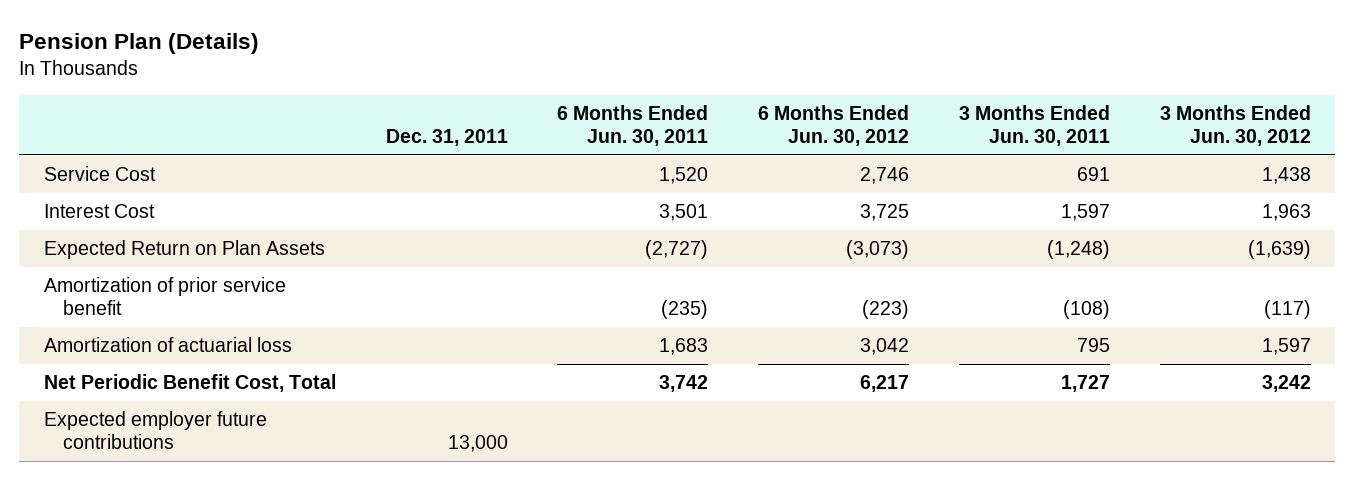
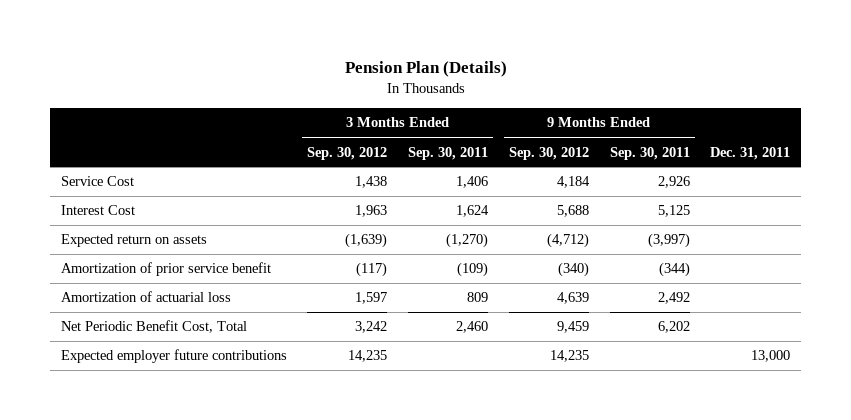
- | Dec. 31, 2011 | 6 Months Ended Jun. 30, 2011 | 6 Months Ended Jun. 30, 2012 | 3 Months Ended Jun. 30, 2011 | 3 Months Ended Jun. 30, 2012
+ | 3 Months Ended Sep. 30, 2012 | 3 Months Ended Sep. 30, 2011 | 9 Months Ended Sep. 30, 2012 | 9 Months Ended Sep. 30, 2011 | Dec. 31, 2011
- Expected Return on Plan Assets | | (2,727) | (3,073) | (1,248) | (1,639)
+ Expected return on assets | (1,639) | (1,270) | (4,712) | (3,997) |

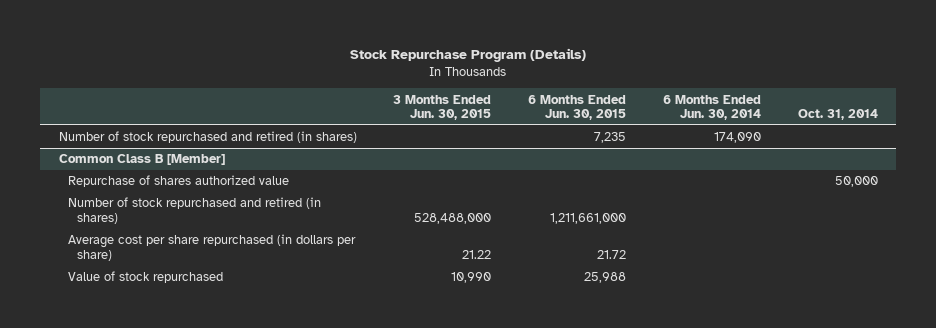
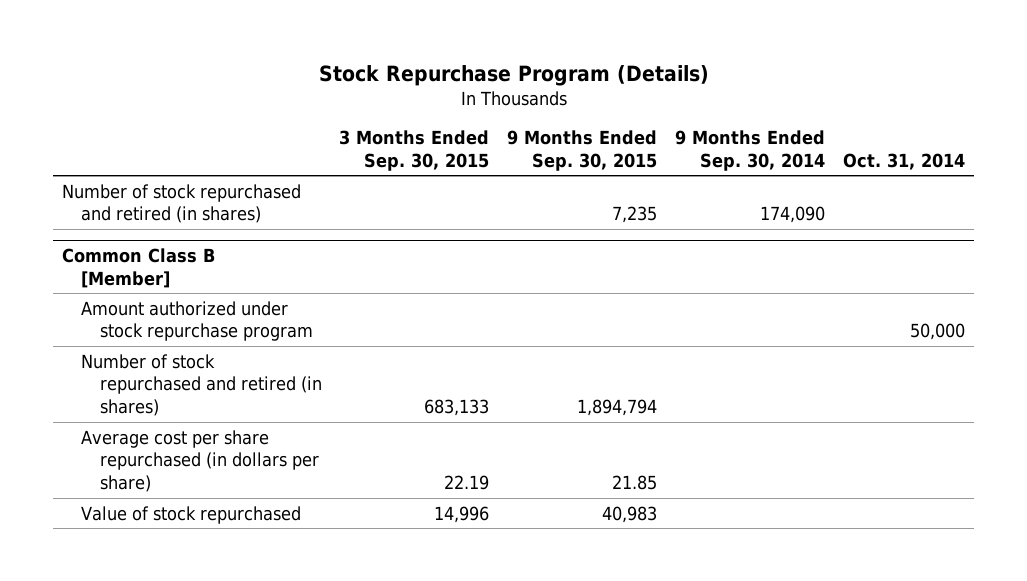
- | 3 Months Ended Jun. 30, 2015 | 6 Months Ended Jun. 30, 2015 | 6 Months Ended Jun. 30, 2014 | Oct. 31, 2014
+ | 3 Months Ended Sep. 30, 2015 | 9 Months Ended Sep. 30, 2015 | 9 Months Ended Sep. 30, 2014 | Oct. 31, 2014
@ Common Class B [Member]
- Repurchase of shares authorized value | | | | 50,000
+ Amount authorized under stock repurchase program | | | | 50,000

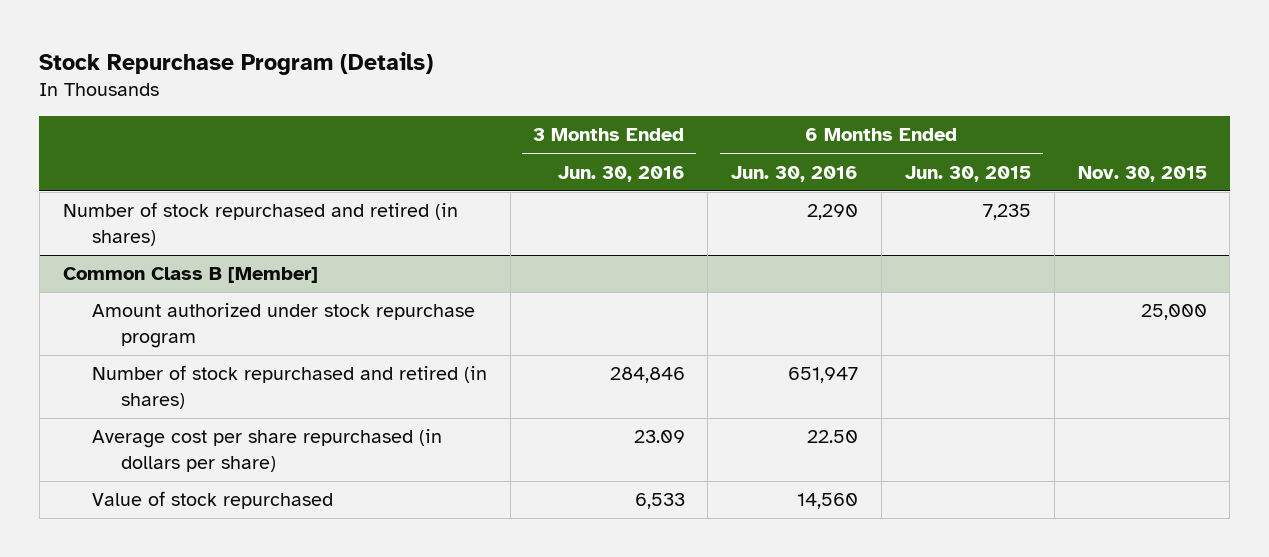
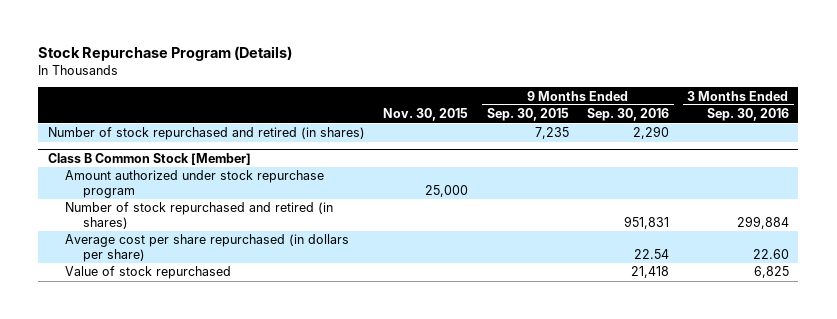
- | 3 Months Ended Jun. 30, 2016 | 6 Months Ended Jun. 30, 2016 | 6 Months Ended Jun. 30, 2015 | Nov. 30, 2015
+ | Nov. 30, 2015 | 9 Months Ended Sep. 30, 2015 | 9 Months Ended Sep. 30, 2016 | 3 Months Ended Sep. 30, 2016
- Common Class B [Member]
+ Class B Common Stock [Member]

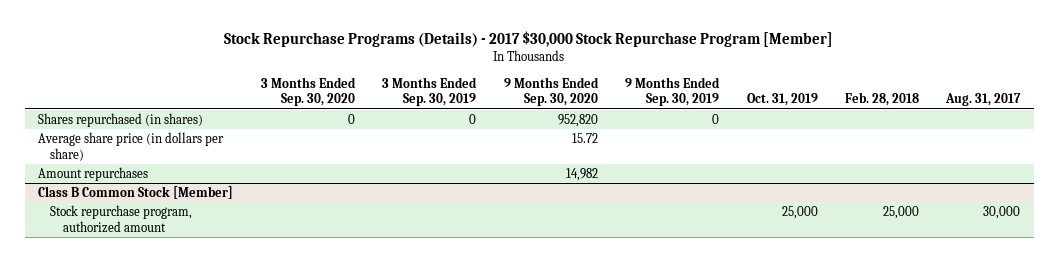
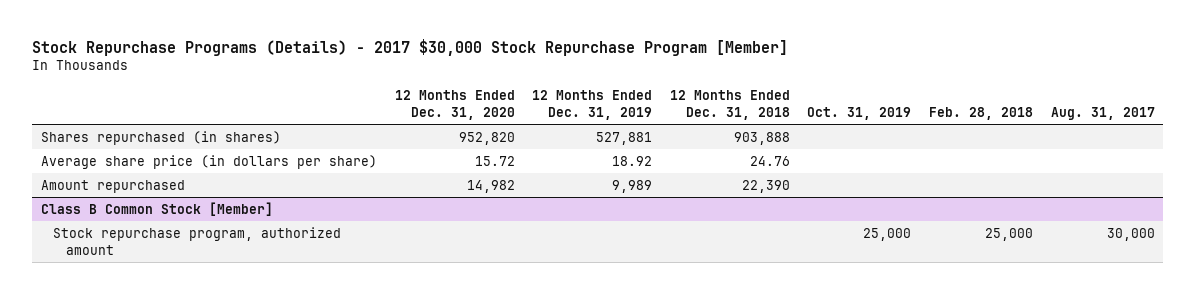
- | 3 Months Ended Sep. 30, 2020 | 3 Months Ended Sep. 30, 2019 | 9 Months Ended Sep. 30, 2020 | 9 Months Ended Sep. 30, 2019 | Oct. 31, 2019 | Feb. 28, 2018 | Aug. 31, 2017
+ | 12 Months Ended Dec. 31, 2020 | 12 Months Ended Dec. 31, 2019 | 12 Months Ended Dec. 31, 2018 | Oct. 31, 2019 | Feb. 28, 2018 | Aug. 31, 2017
- Amount repurchases | | | 14,982 | | | |
+ Amount repurchased | 14,982 | 9,989 | 22,390 | | |

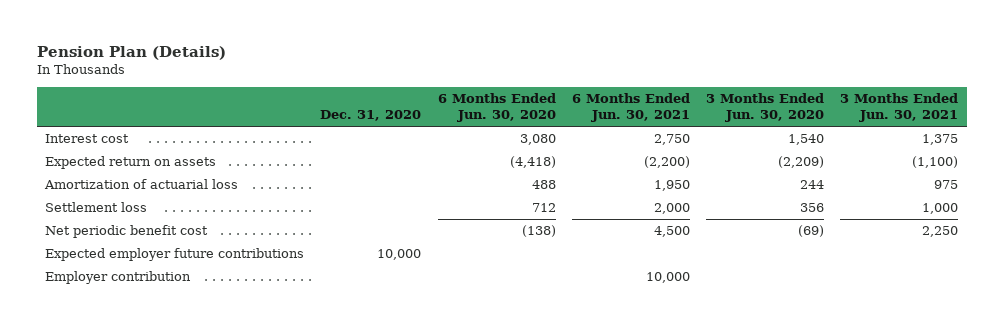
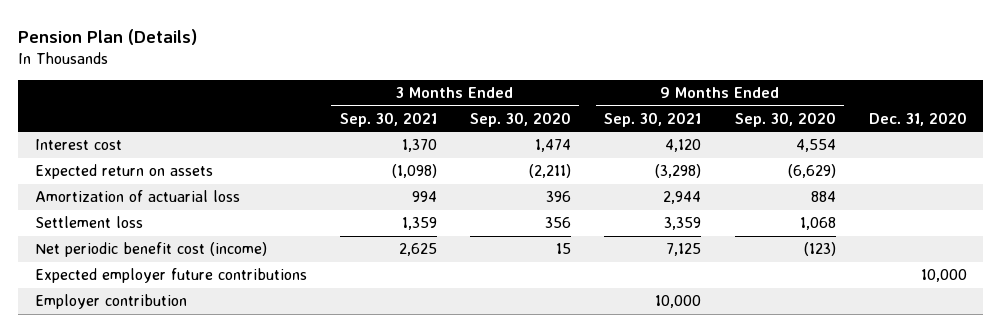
- | Dec. 31, 2020 | 6 Months Ended Jun. 30, 2020 | 6 Months Ended Jun. 30, 2021 | 3 Months Ended Jun. 30, 2020 | 3 Months Ended Jun. 30, 2021
+ | 3 Months Ended Sep. 30, 2021 | 3 Months Ended Sep. 30, 2020 | 9 Months Ended Sep. 30, 2021 | 9 Months Ended Sep. 30, 2020 | Dec. 31, 2020
- Net periodic benefit cost | | (138) | 4,500 | (69) | 2,250
+ Net periodic benefit cost (income) | 2,625 | 15 | 7,125 | (123) |

